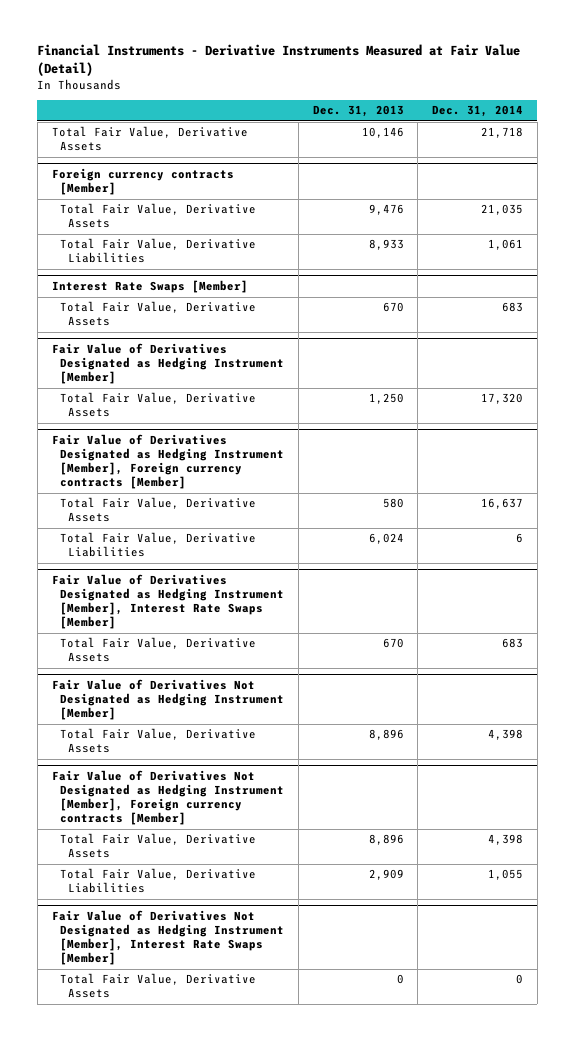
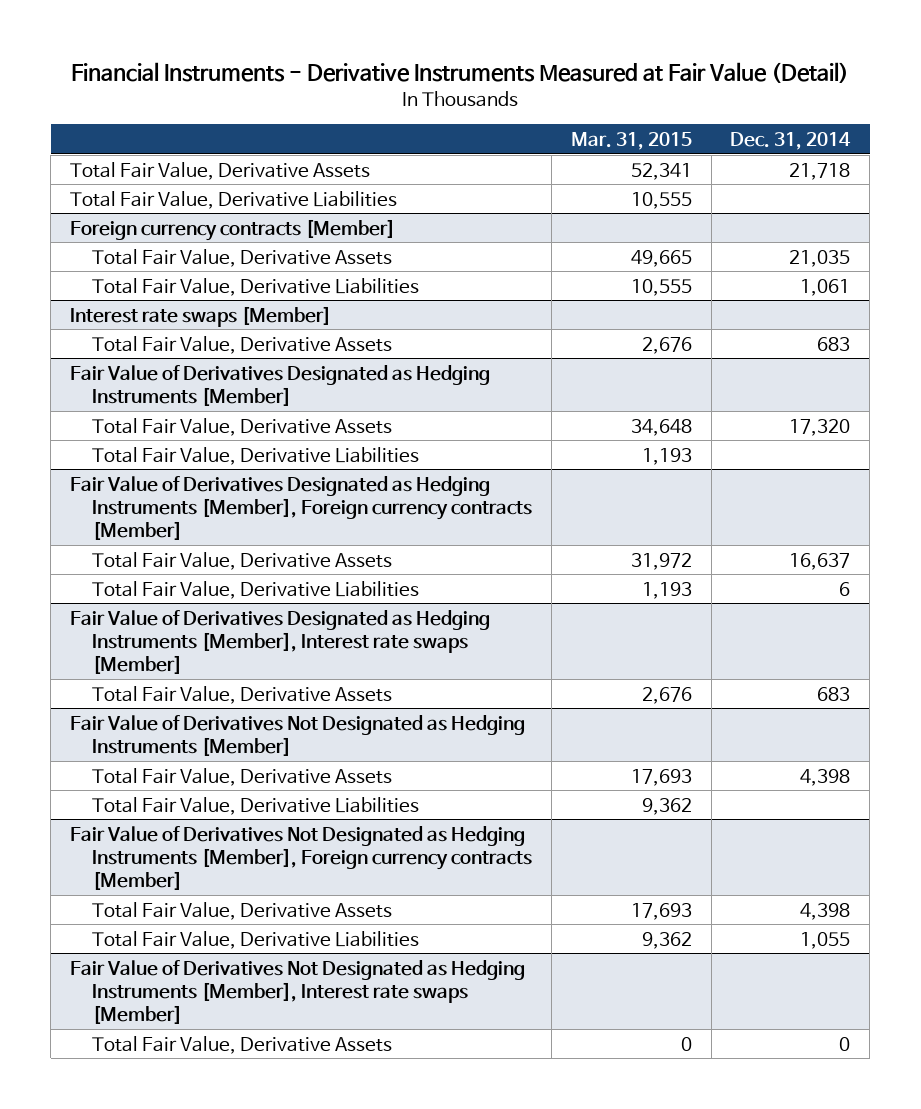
- | Dec. 31, 2013 | Dec. 31, 2014
+ | Mar. 31, 2015 | Dec. 31, 2014
+ Total Fair Value, Derivative Liabilities | 10,555 |
- Interest Rate Swaps [Member]
+ Interest rate swaps [Member]
- Fair Value of Derivatives Designated as Hedging Instrument [Member]
+ Fair Value of Derivatives Designated as Hedging Instruments [Member]
- Fair Value of Derivatives Designated as Hedging Instrument [Member], Foreign currency contracts [Member]
+ Total Fair Value, Derivative Liabilities | 1,193 |
+ Fair Value of Derivatives Designated as Hedging Instruments [Member], Foreign currency contracts [Member]
- Fair Value of Derivatives Designated as Hedging Instrument [Member], Interest Rate Swaps [Member]
+ Fair Value of Derivatives Designated as Hedging Instruments [Member], Interest rate swaps [Member]
- Fair Value of Derivatives Not Designated as Hedging Instrument [Member]
+ Fair Value of Derivatives Not Designated as Hedging Instruments [Member]
- Fair Value of Derivatives Not Designated as Hedging Instrument [Member], Foreign currency contracts [Member]
+ Total Fair Value, Derivative Liabilities | 9,362 |
+ Fair Value of Derivatives Not Designated as Hedging Instruments [Member], Foreign currency contracts [Member]
- Fair Value of Derivatives Not Designated as Hedging Instrument [Member], Interest Rate Swaps [Member]
+ Fair Value of Derivatives Not Designated as Hedging Instruments [Member], Interest rate swaps [Member]

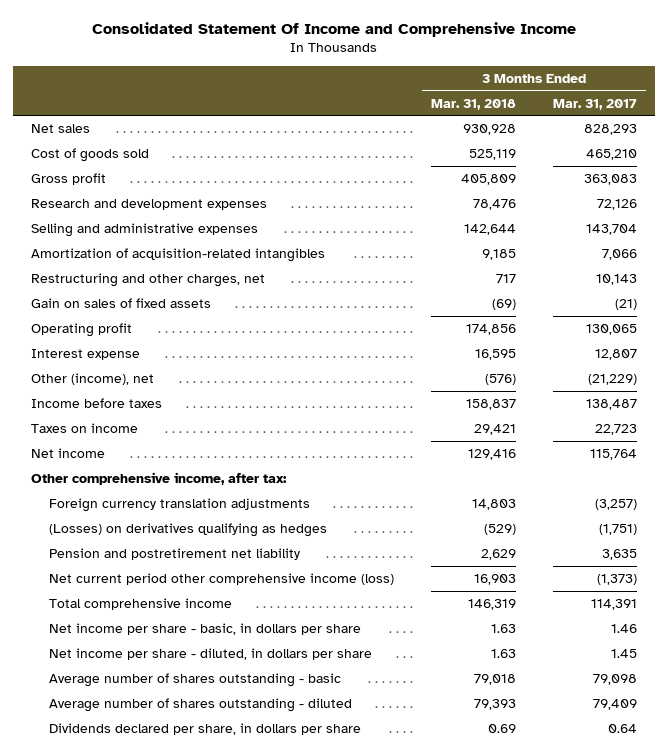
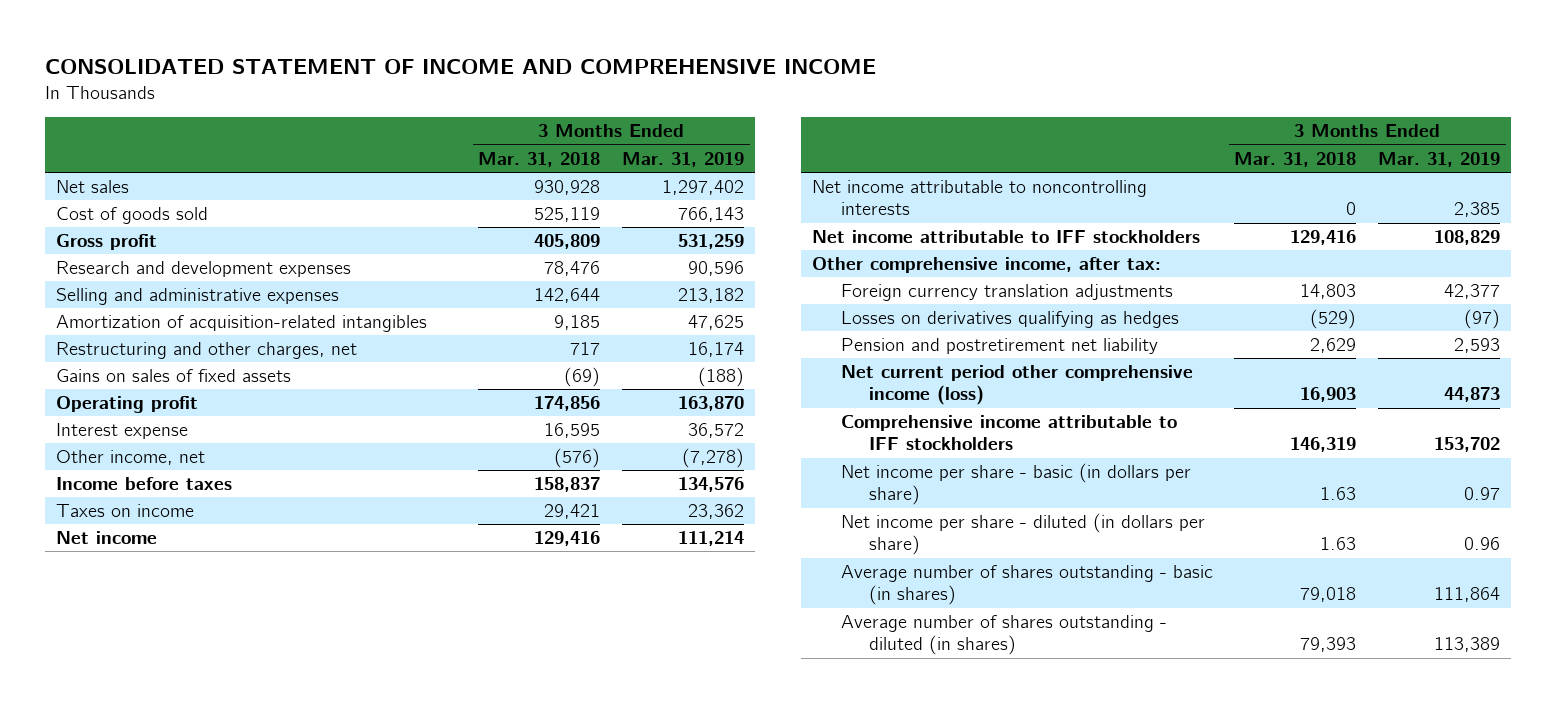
- Consolidated Statement Of Income and Comprehensive Income
+ CONSOLIDATED STATEMENT OF INCOME AND COMPREHENSIVE INCOME
- | 3 Months Ended Mar. 31, 2018 | 3 Months Ended Mar. 31, 2017
+ | 3 Months Ended Mar. 31, 2018 | 3 Months Ended Mar. 31, 2019
- Gain on sales of fixed assets | (69) | (21)
+ Gains on sales of fixed assets | (69) | (188)
- Other (income), net | (576) | (21,229)
+ Other income, net | (576) | (7,278)
+ Net income attributable to noncontrolling interests | 0 | 2,385
+ Net income attributable to IFF stockholders | 129,416 | 108,829
- (Losses) on derivatives qualifying as hedges | (529) | (1,751)
+ Losses on derivatives qualifying as hedges | (529) | (97)
- Total comprehensive income | 146,319 | 114,391
- Net income per share - basic, in dollars per share | 1.63 | 1.46
- Net income per share - diluted, in dollars per share | 1.63 | 1.45
- Average number of shares outstanding - basic | 79,018 | 79,098
- Average number of shares outstanding - diluted | 79,393 | 79,409
- Dividends declared per share, in dollars per share | 0.69 | 0.64
+ Comprehensive income attributable to IFF stockholders | 146,319 | 153,702
+ Net income per share - basic (in dollars per share) | 1.63 | 0.97
+ Net income per share - diluted (in dollars per share) | 1.63 | 0.96
+ Average number of shares outstanding - basic (in shares) | 79,018 | 111,864
+ Average number of shares outstanding - diluted (in shares) | 79,393 | 113,389

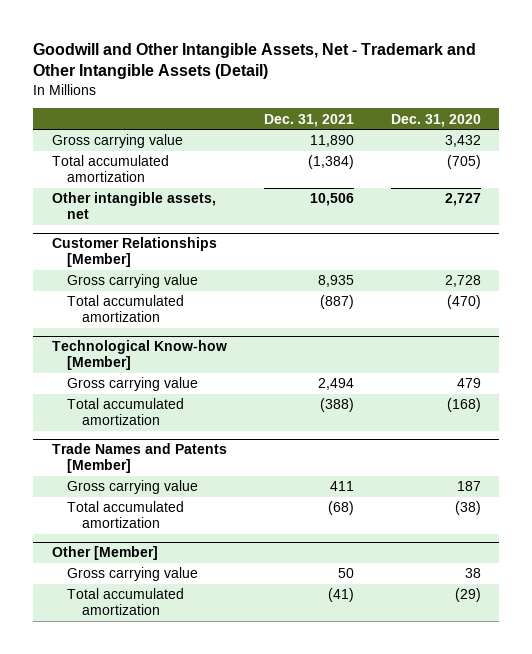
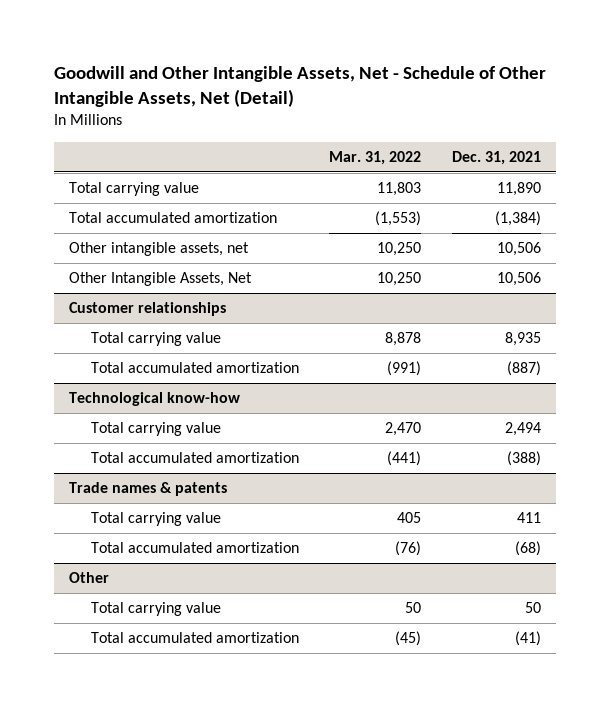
- Goodwill and Other Intangible Assets, Net - Trademark and Other Intangible Assets (Detail)
+ Goodwill and Other Intangible Assets, Net - Schedule of Other Intangible Assets, Net (Detail)
- | Dec. 31, 2021 | Dec. 31, 2020
+ | Mar. 31, 2022 | Dec. 31, 2021
- Gross carrying value | 11,890 | 3,432
+ Total carrying value | 11,803 | 11,890
- Customer Relationships [Member]
- Gross carrying value | 8,935 | 2,728
+ Other Intangible Assets, Net | 10,250 | 10,506
+ Customer relationships
+ Total carrying value | 8,878 | 8,935
- Technological Know-how [Member]
- Gross carrying value | 2,494 | 479
+ Technological know-how
+ Total carrying value | 2,470 | 2,494
- Trade Names and Patents [Member]
- Gross carrying value | 411 | 187
+ Trade names & patents
+ Total carrying value | 405 | 411
- Other [Member]
- Gross carrying value | 50 | 38
+ Other
+ Total carrying value | 50 | 50

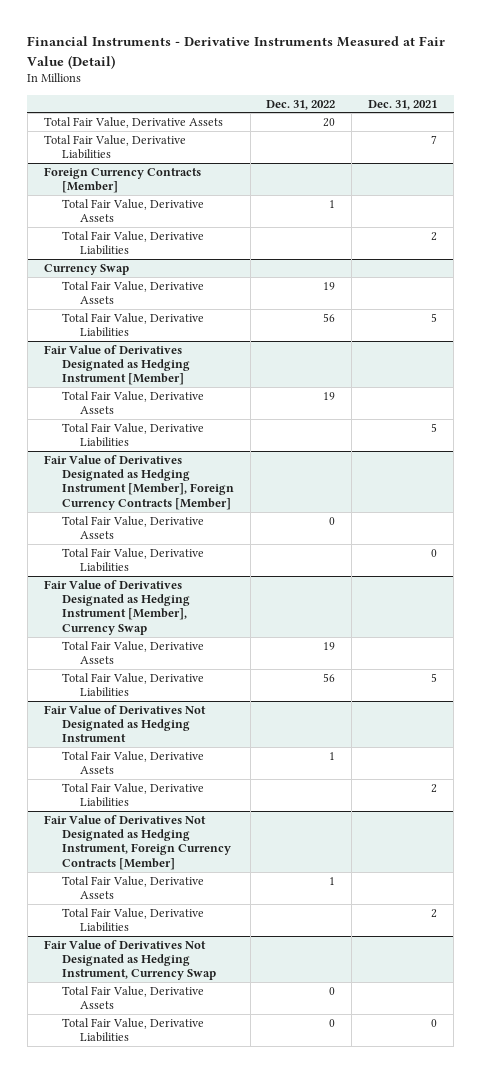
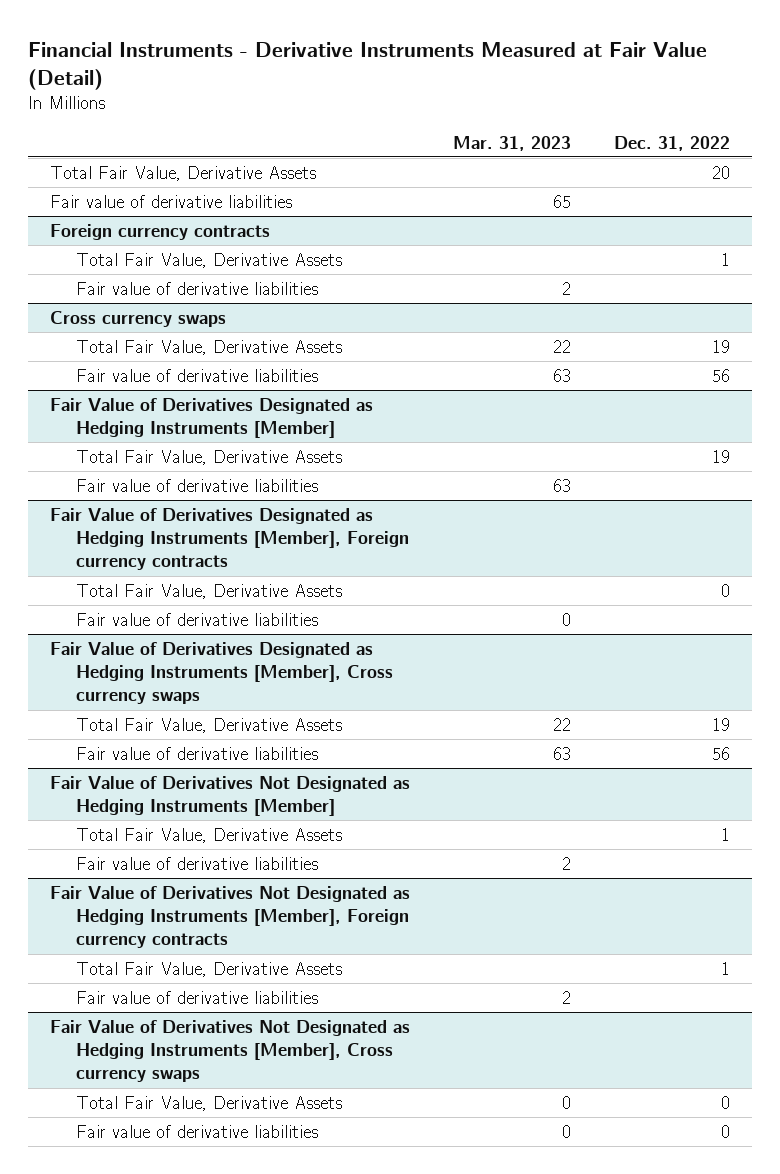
- | Dec. 31, 2022 | Dec. 31, 2021
+ | Mar. 31, 2023 | Dec. 31, 2022
- Total Fair Value, Derivative Liabilities | | 7
- Foreign Currency Contracts [Member]
+ Fair value of derivative liabilities | 65 |
+ Foreign currency contracts
- Total Fair Value, Derivative Liabilities | | 2
- Currency Swap
+ Fair value of derivative liabilities | 2 |
+ Cross currency swaps
- Total Fair Value, Derivative Liabilities | 56 | 5
- Fair Value of Derivatives Designated as Hedging Instrument [Member]
+ Fair value of derivative liabilities | 63 | 56
+ Fair Value of Derivatives Designated as Hedging Instruments [Member]
- Total Fair Value, Derivative Liabilities | | 5
- Fair Value of Derivatives Designated as Hedging Instrument [Member], Foreign Currency Contracts [Member]
+ Fair value of derivative liabilities | 63 |
+ Fair Value of Derivatives Designated as Hedging Instruments [Member], Foreign currency contracts
- Total Fair Value, Derivative Liabilities | | 0
- Fair Value of Derivatives Designated as Hedging Instrument [Member], Currency Swap
+ Fair value of derivative liabilities | 0 |
+ Fair Value of Derivatives Designated as Hedging Instruments [Member], Cross currency swaps
- Total Fair Value, Derivative Liabilities | 56 | 5
- Fair Value of Derivatives Not Designated as Hedging Instrument
+ Fair value of derivative liabilities | 63 | 56
+ Fair Value of Derivatives Not Designated as Hedging Instruments [Member]
- Total Fair Value, Derivative Liabilities | | 2
- Fair Value of Derivatives Not Designated as Hedging Instrument, Foreign Currency Contracts [Member]
+ Fair value of derivative liabilities | 2 |
+ Fair Value of Derivatives Not Designated as Hedging Instruments [Member], Foreign currency contracts
- Total Fair Value, Derivative Liabilities | | 2
- Fair Value of Derivatives Not Designated as Hedging Instrument, Currency Swap
+ Fair value of derivative liabilities | 2 |
+ Fair Value of Derivatives Not Designated as Hedging Instruments [Member], Cross currency swaps
- Total Fair Value, Derivative Liabilities | 0 | 0
+ Fair value of derivative liabilities | 0 | 0

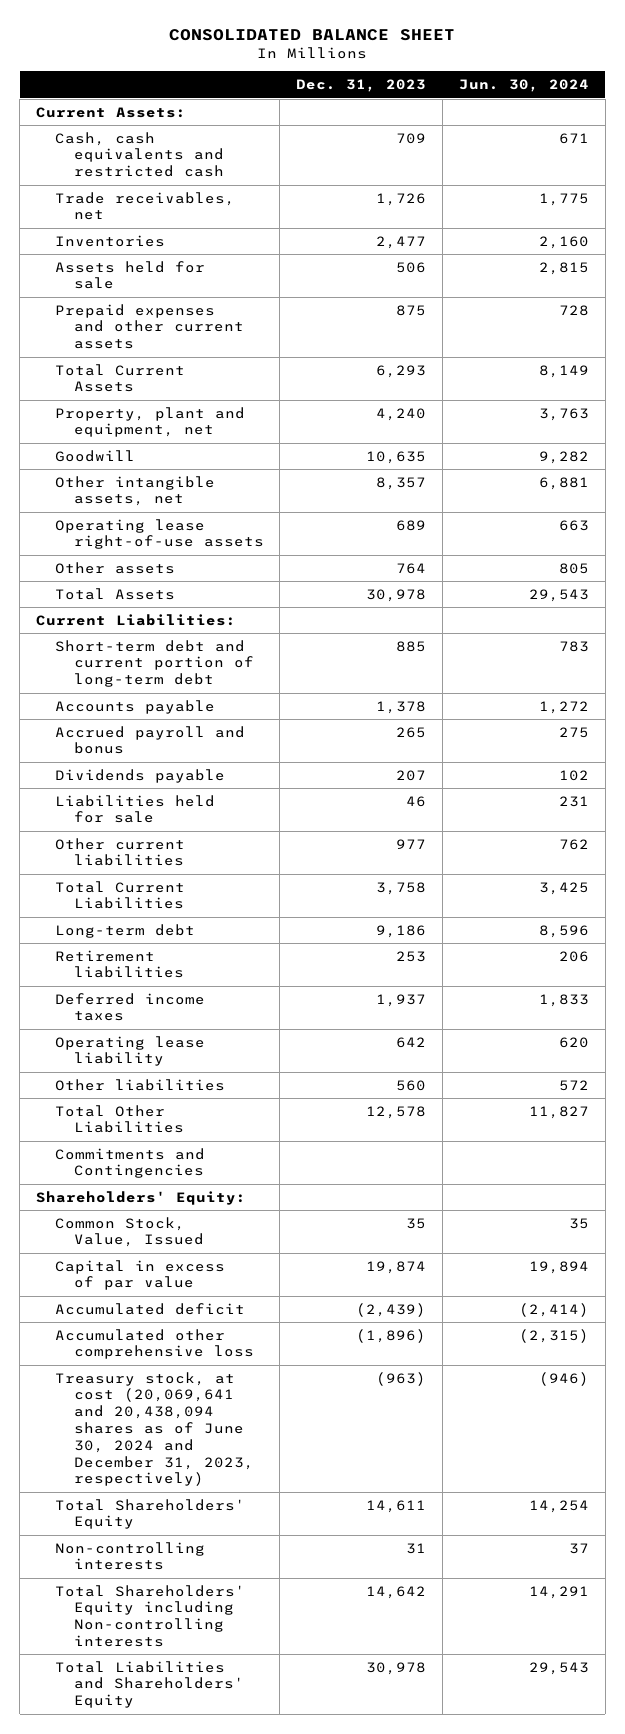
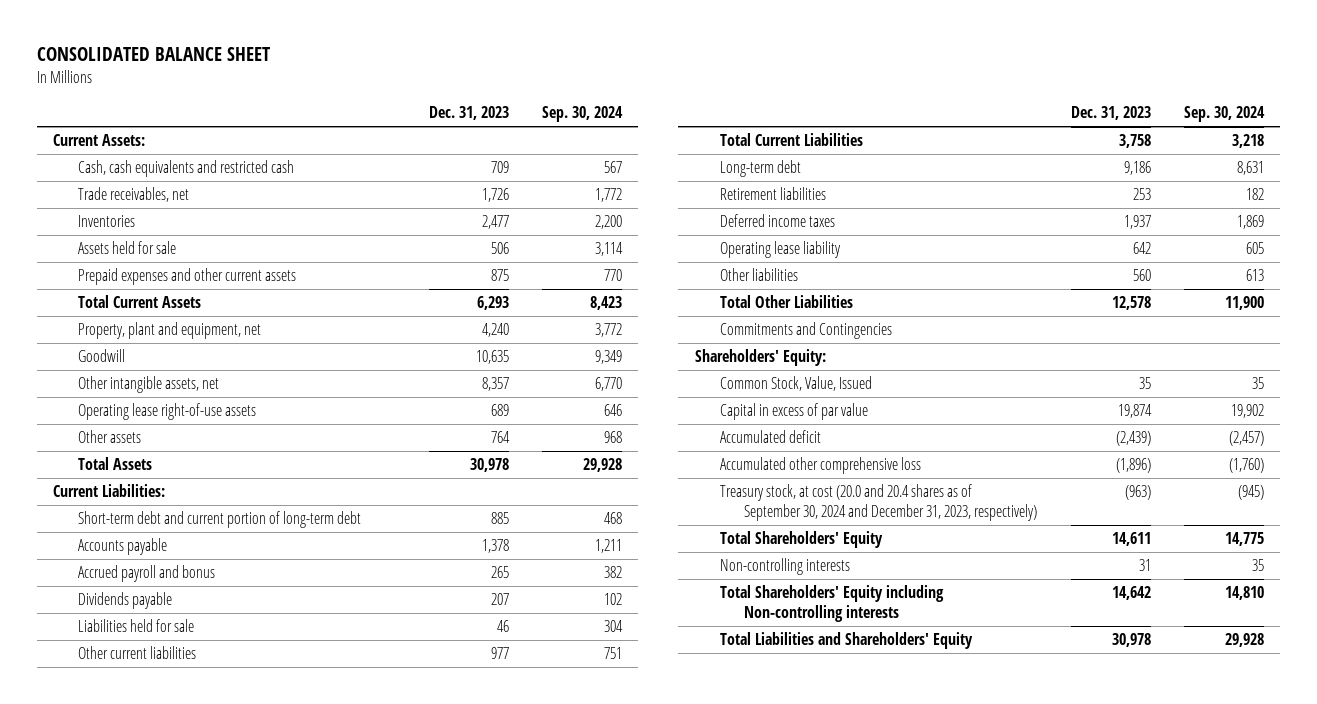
- | Dec. 31, 2023 | Jun. 30, 2024
+ | Dec. 31, 2023 | Sep. 30, 2024
- Treasury stock, at cost (20,069,641 and 20,438,094 shares as of June 30, 2024 and December 31, 2023, respectively) | (963) | (946)
+ Treasury stock, at cost (20.0 and 20.4 shares as of September 30, 2024 and December 31, 2023, respectively) | (963) | (945)

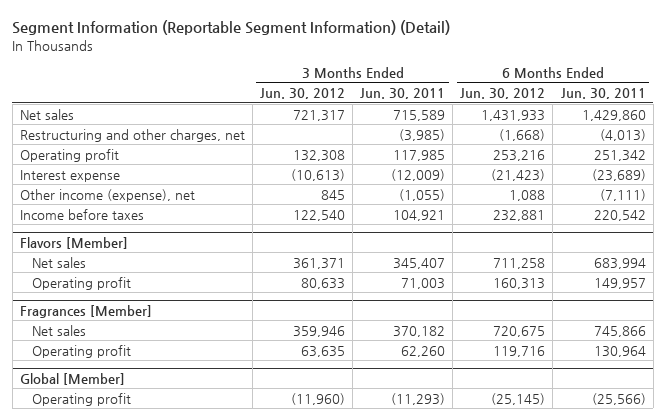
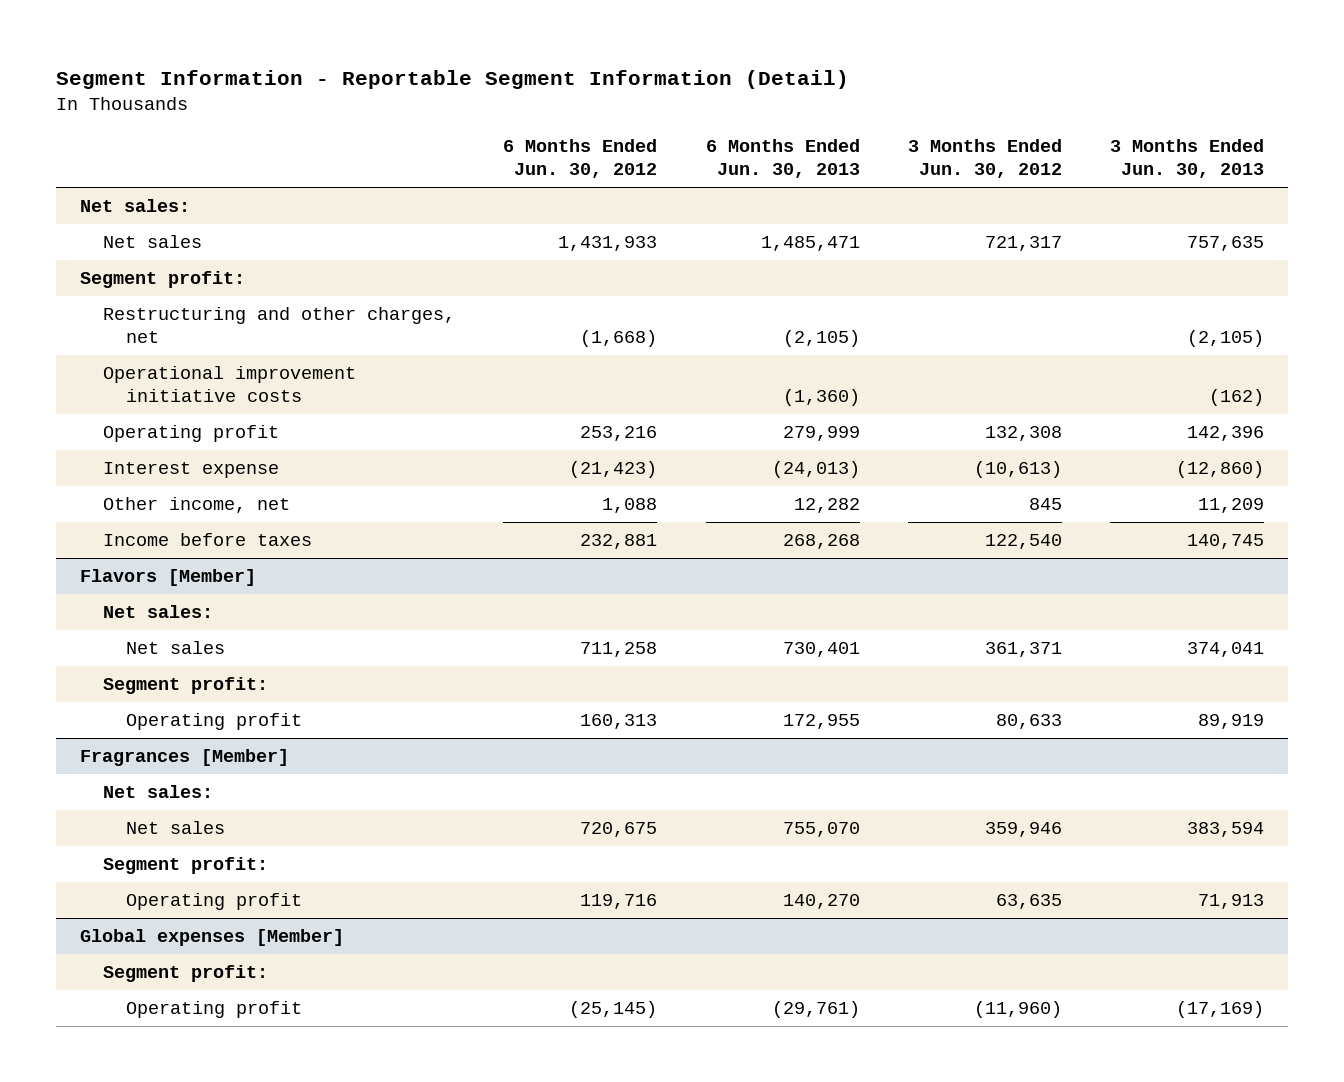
- Segment Information (Reportable Segment Information) (Detail)
+ Segment Information - Reportable Segment Information (Detail)
- | 3 Months Ended Jun. 30, 2012 | 3 Months Ended Jun. 30, 2011 | 6 Months Ended Jun. 30, 2012 | 6 Months Ended Jun. 30, 2011
+ | 6 Months Ended Jun. 30, 2012 | 6 Months Ended Jun. 30, 2013 | 3 Months Ended Jun. 30, 2012 | 3 Months Ended Jun. 30, 2013
+ Net sales:
+ Segment profit:
+ Operational improvement initiative costs | | (1,360) | | (162)
- Other income (expense), net | 845 | (1,055) | 1,088 | (7,111)
+ Other income, net | 1,088 | 12,282 | 845 | 11,209
@ Flavors [Member]
+ Net sales:
+ Segment profit:
@ Fragrances [Member]
+ Net sales:
+ Segment profit:
- Global [Member]
+ Global expenses [Member]
+ Segment profit:

